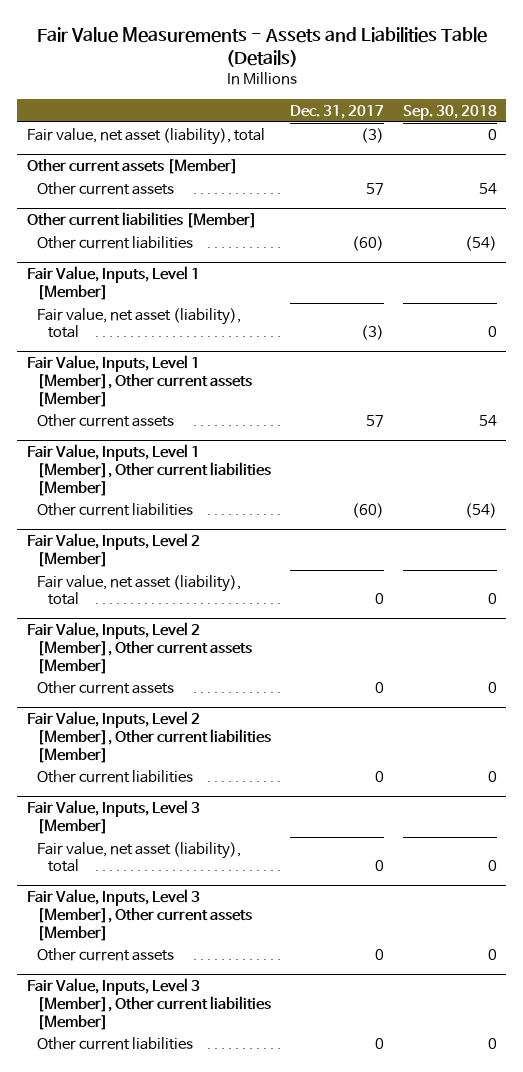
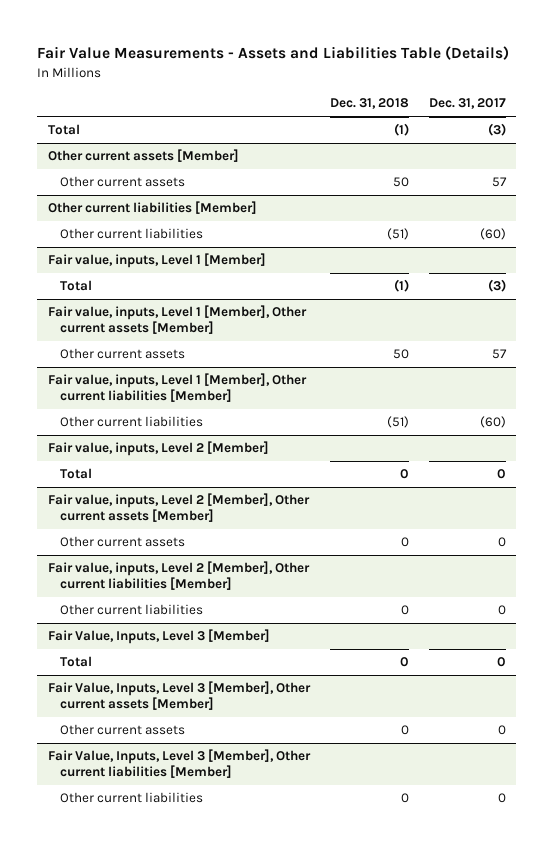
- | Dec. 31, 2017 | Sep. 30, 2018
+ | Dec. 31, 2018 | Dec. 31, 2017
- Fair value, net asset (liability), total | (3) | 0
+ Total | (1) | (3)
- Fair Value, Inputs, Level 1 [Member]
- Fair value, net asset (liability), total | (3) | 0
- Fair Value, Inputs, Level 1 [Member], Other current assets [Member]
+ Fair value, inputs, Level 1 [Member]
+ Total | (1) | (3)
+ Fair value, inputs, Level 1 [Member], Other current assets [Member]
- Fair Value, Inputs, Level 1 [Member], Other current liabilities [Member]
+ Fair value, inputs, Level 1 [Member], Other current liabilities [Member]
- Fair Value, Inputs, Level 2 [Member]
- Fair value, net asset (liability), total | 0 | 0
- Fair Value, Inputs, Level 2 [Member], Other current assets [Member]
+ Fair value, inputs, Level 2 [Member]
+ Total | 0 | 0
+ Fair value, inputs, Level 2 [Member], Other current assets [Member]
- Fair Value, Inputs, Level 2 [Member], Other current liabilities [Member]
+ Fair value, inputs, Level 2 [Member], Other current liabilities [Member]
@ Fair Value, Inputs, Level 3 [Member]
- Fair value, net asset (liability), total | 0 | 0
+ Total | 0 | 0

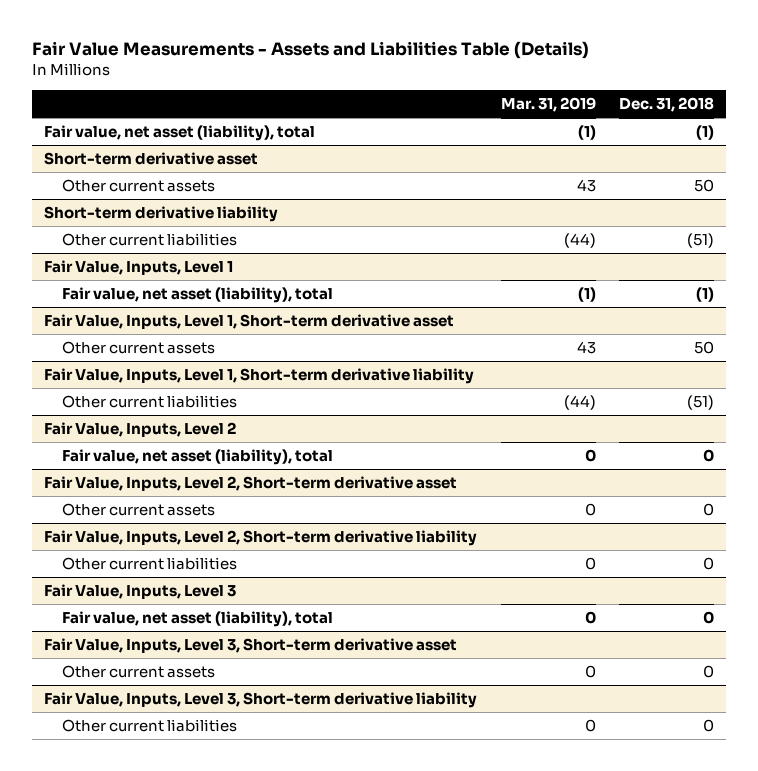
- | Dec. 31, 2018 | Dec. 31, 2017
+ | Mar. 31, 2019 | Dec. 31, 2018
- Total | (1) | (3)
- Other current assets [Member]
+ Fair value, net asset (liability), total | (1) | (1)
+ Short-term derivative asset
- Other current liabilities [Member]
+ Short-term derivative liability
- Fair value, inputs, Level 1 [Member]
- Total | (1) | (3)
- Fair value, inputs, Level 1 [Member], Other current assets [Member]
+ Fair Value, Inputs, Level 1
+ Fair value, net asset (liability), total | (1) | (1)
+ Fair Value, Inputs, Level 1, Short-term derivative asset
- Fair value, inputs, Level 1 [Member], Other current liabilities [Member]
+ Fair Value, Inputs, Level 1, Short-term derivative liability
- Fair value, inputs, Level 2 [Member]
- Total | 0 | 0
- Fair value, inputs, Level 2 [Member], Other current assets [Member]
+ Fair Value, Inputs, Level 2
+ Fair value, net asset (liability), total | 0 | 0
+ Fair Value, Inputs, Level 2, Short-term derivative asset
- Fair value, inputs, Level 2 [Member], Other current liabilities [Member]
+ Fair Value, Inputs, Level 2, Short-term derivative liability
- Fair Value, Inputs, Level 3 [Member]
- Total | 0 | 0
- Fair Value, Inputs, Level 3 [Member], Other current assets [Member]
+ Fair Value, Inputs, Level 3
+ Fair value, net asset (liability), total | 0 | 0
+ Fair Value, Inputs, Level 3, Short-term derivative asset
- Fair Value, Inputs, Level 3 [Member], Other current liabilities [Member]
+ Fair Value, Inputs, Level 3, Short-term derivative liability

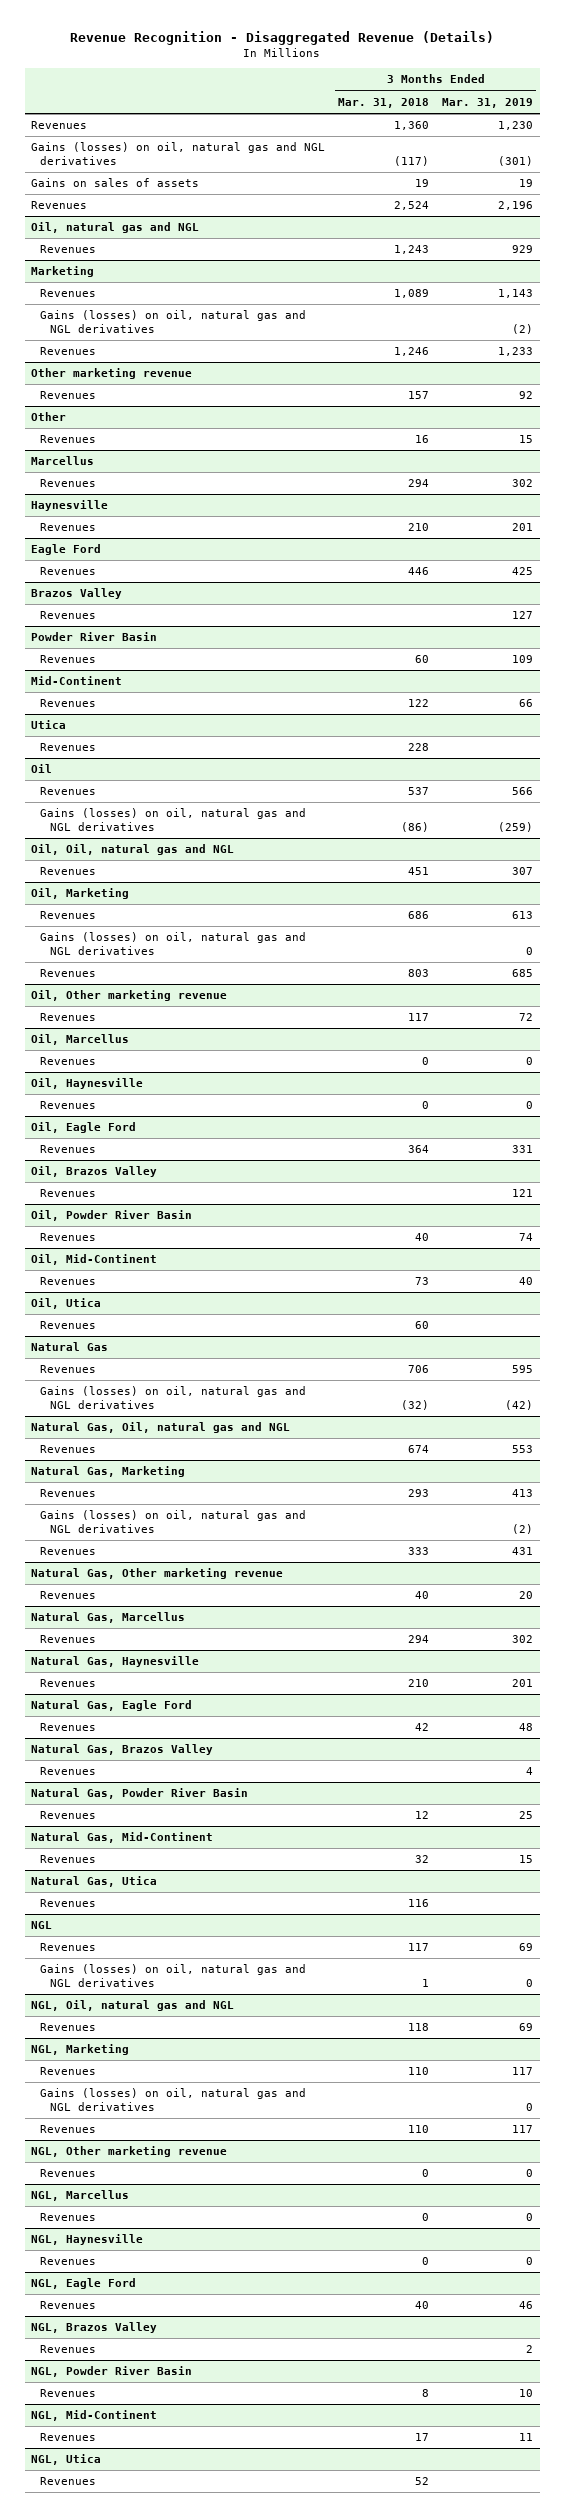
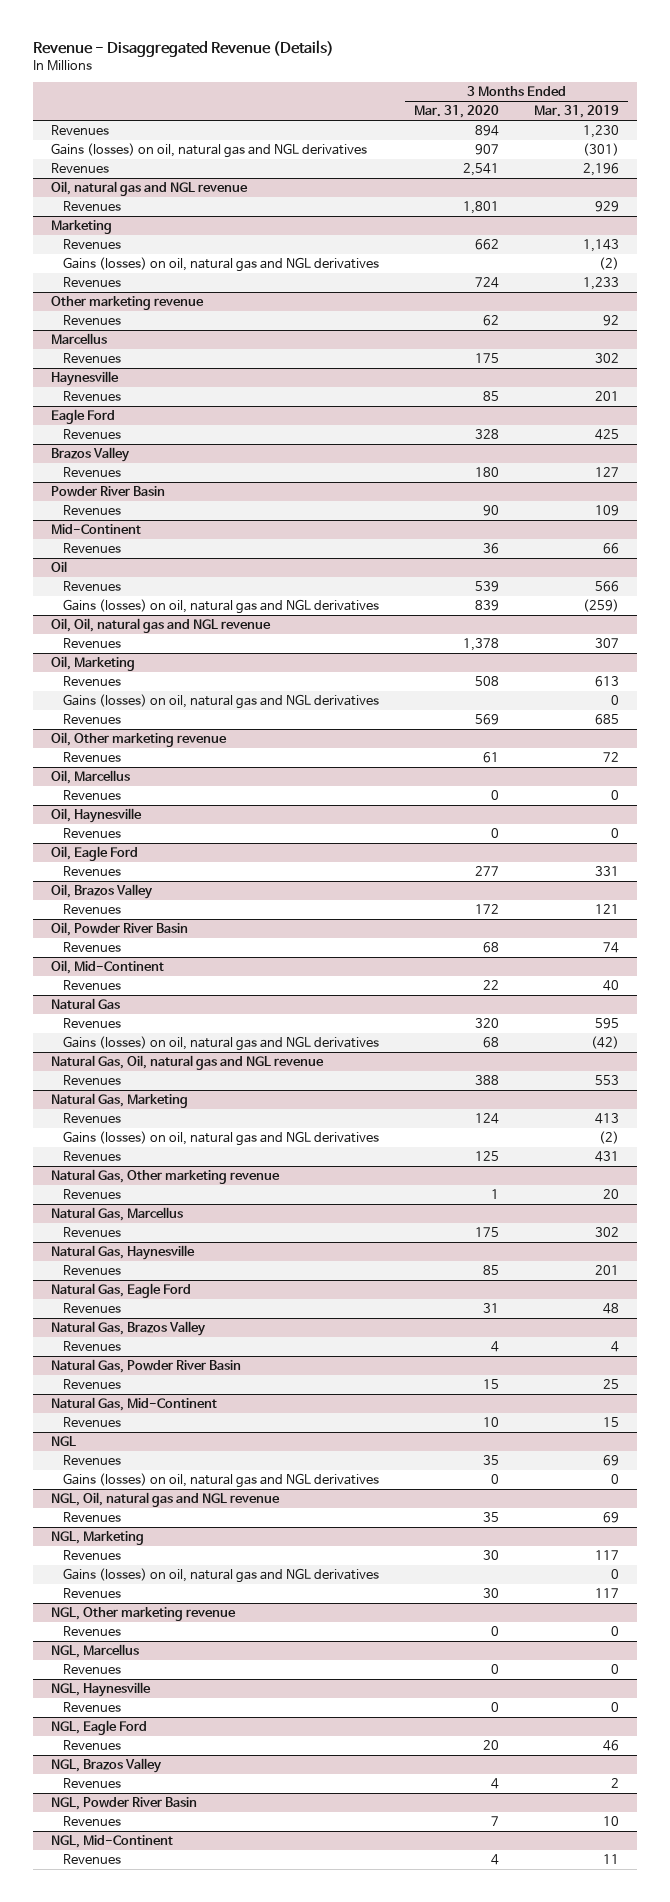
- Revenue Recognition - Disaggregated Revenue (Details)
+ Revenue - Disaggregated Revenue (Details)
- | 3 Months Ended Mar. 31, 2018 | 3 Months Ended Mar. 31, 2019
+ | 3 Months Ended Mar. 31, 2020 | 3 Months Ended Mar. 31, 2019
- Gains on sales of assets | 19 | 19
- Oil, natural gas and NGL
+ Oil, natural gas and NGL revenue
- Other
- Revenues | 16 | 15
- Utica
- Revenues | 228 |
- Oil, Oil, natural gas and NGL
+ Oil, Oil, natural gas and NGL revenue
- Oil, Utica
- Revenues | 60 |
- Natural Gas, Oil, natural gas and NGL
+ Natural Gas, Oil, natural gas and NGL revenue
- Natural Gas, Utica
- Revenues | 116 |
- NGL, Oil, natural gas and NGL
+ NGL, Oil, natural gas and NGL revenue
- NGL, Utica
- Revenues | 52 |

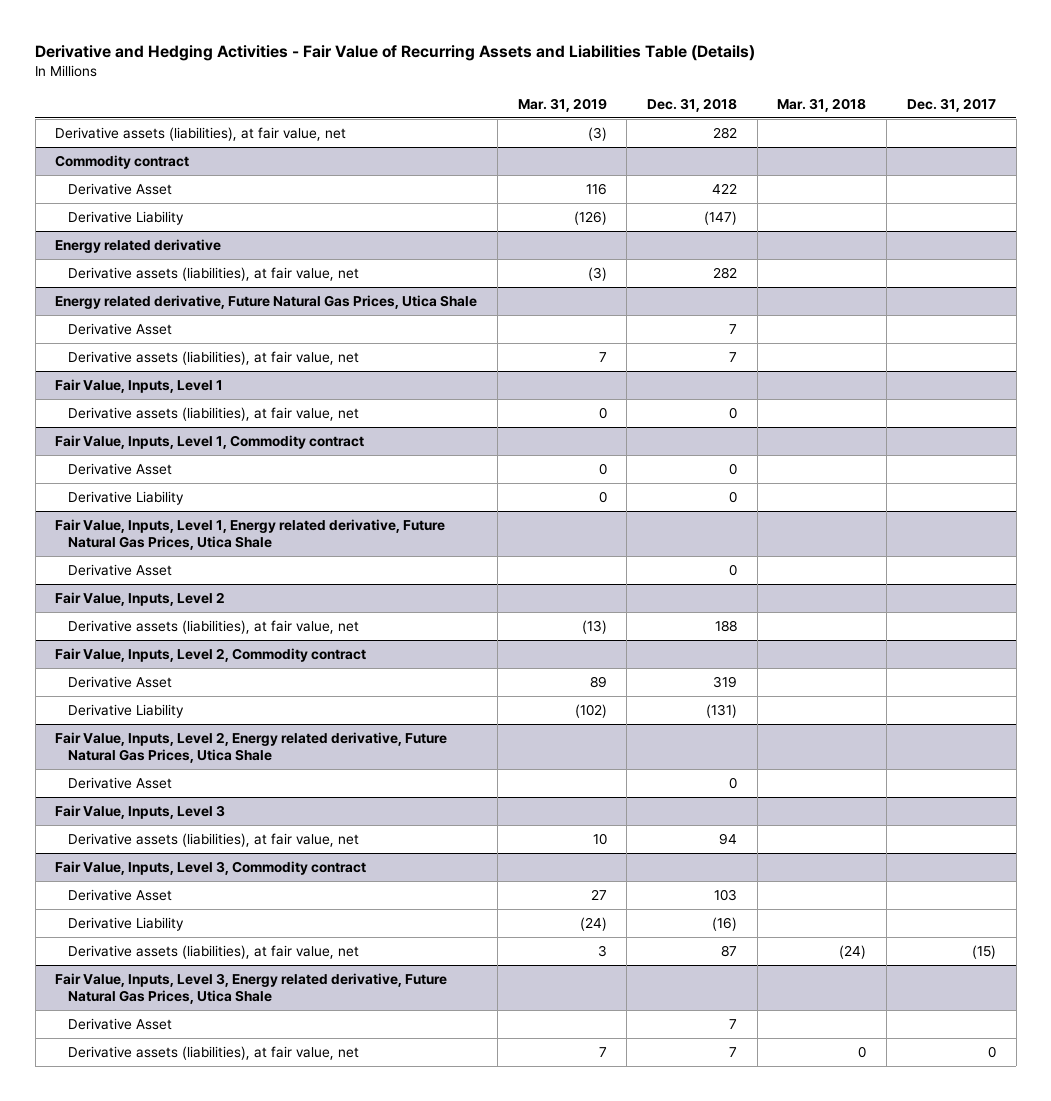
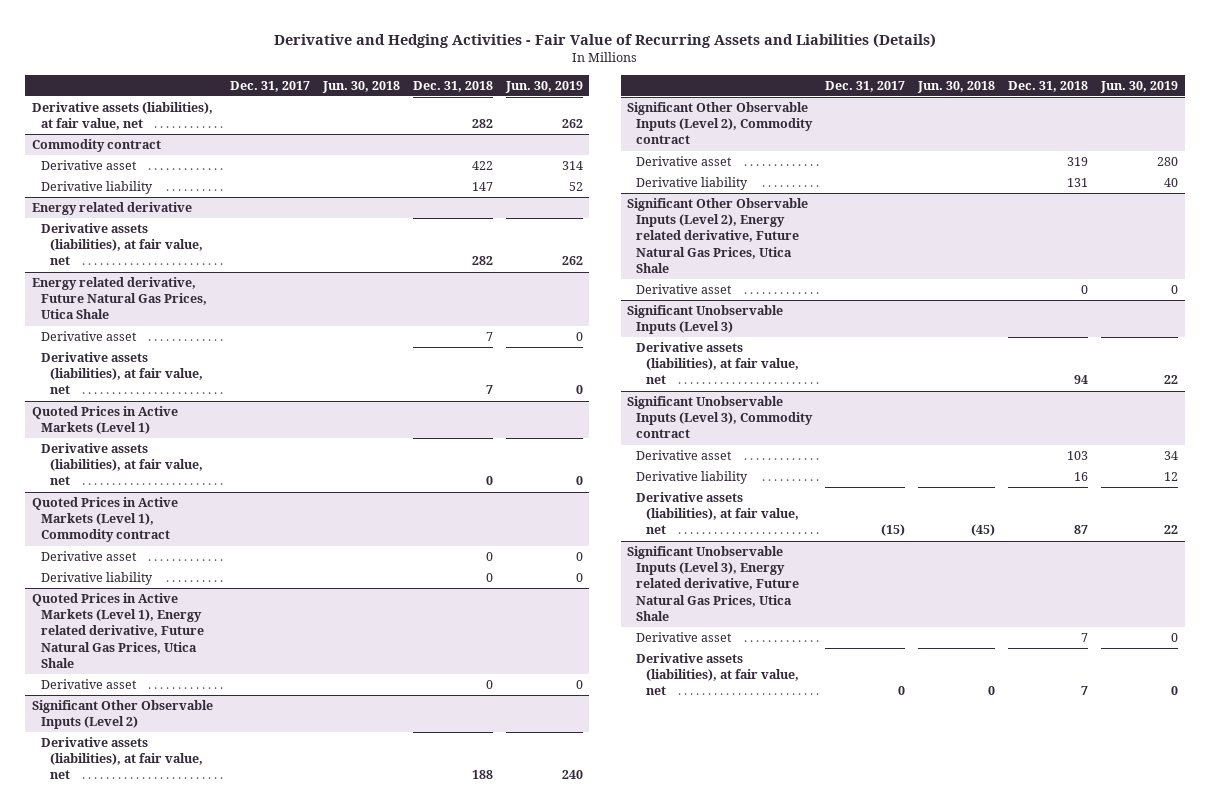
- Derivative and Hedging Activities - Fair Value of Recurring Assets and Liabilities Table (Details)
+ Derivative and Hedging Activities - Fair Value of Recurring Assets and Liabilities (Details)
- | Mar. 31, 2019 | Dec. 31, 2018 | Mar. 31, 2018 | Dec. 31, 2017
+ | Dec. 31, 2017 | Jun. 30, 2018 | Dec. 31, 2018 | Jun. 30, 2019
@ Commodity contract
- Derivative Asset | 116 | 422 | |
- Derivative Liability | (126) | (147) | |
+ Derivative asset | | | 422 | 314
+ Derivative liability | | | 147 | 52
@ Energy related derivative, Future Natural Gas Prices, Utica Shale
- Derivative Asset | | 7 | |
+ Derivative asset | | | 7 | 0
- Fair Value, Inputs, Level 1
+ Quoted Prices in Active Markets (Level 1)
- Fair Value, Inputs, Level 1, Commodity contract
- Derivative Asset | 0 | 0 | |
- Derivative Liability | 0 | 0 | |
- Fair Value, Inputs, Level 1, Energy related derivative, Future Natural Gas Prices, Utica Shale
- Derivative Asset | | 0 | |
- Fair Value, Inputs, Level 2
+ Quoted Prices in Active Markets (Level 1), Commodity contract
+ Derivative asset | | | 0 | 0
+ Derivative liability | | | 0 | 0
+ Quoted Prices in Active Markets (Level 1), Energy related derivative, Future Natural Gas Prices, Utica Shale
+ Derivative asset | | | 0 | 0
+ Significant Other Observable Inputs (Level 2)
- Fair Value, Inputs, Level 2, Commodity contract
- Derivative Asset | 89 | 319 | |
- Derivative Liability | (102) | (131) | |
- Fair Value, Inputs, Level 2, Energy related derivative, Future Natural Gas Prices, Utica Shale
- Derivative Asset | | 0 | |
- Fair Value, Inputs, Level 3
+ Significant Other Observable Inputs (Level 2), Commodity contract
+ Derivative asset | | | 319 | 280
+ Derivative liability | | | 131 | 40
+ Significant Other Observable Inputs (Level 2), Energy related derivative, Future Natural Gas Prices, Utica Shale
+ Derivative asset | | | 0 | 0
+ Significant Unobservable Inputs (Level 3)
- Fair Value, Inputs, Level 3, Commodity contract
- Derivative Asset | 27 | 103 | |
- Derivative Liability | (24) | (16) | |
+ Significant Unobservable Inputs (Level 3), Commodity contract
+ Derivative asset | | | 103 | 34
+ Derivative liability | | | 16 | 12
- Fair Value, Inputs, Level 3, Energy related derivative, Future Natural Gas Prices, Utica Shale
- Derivative Asset | | 7 | |
+ Significant Unobservable Inputs (Level 3), Energy related derivative, Future Natural Gas Prices, Utica Shale
+ Derivative asset | | | 7 | 0

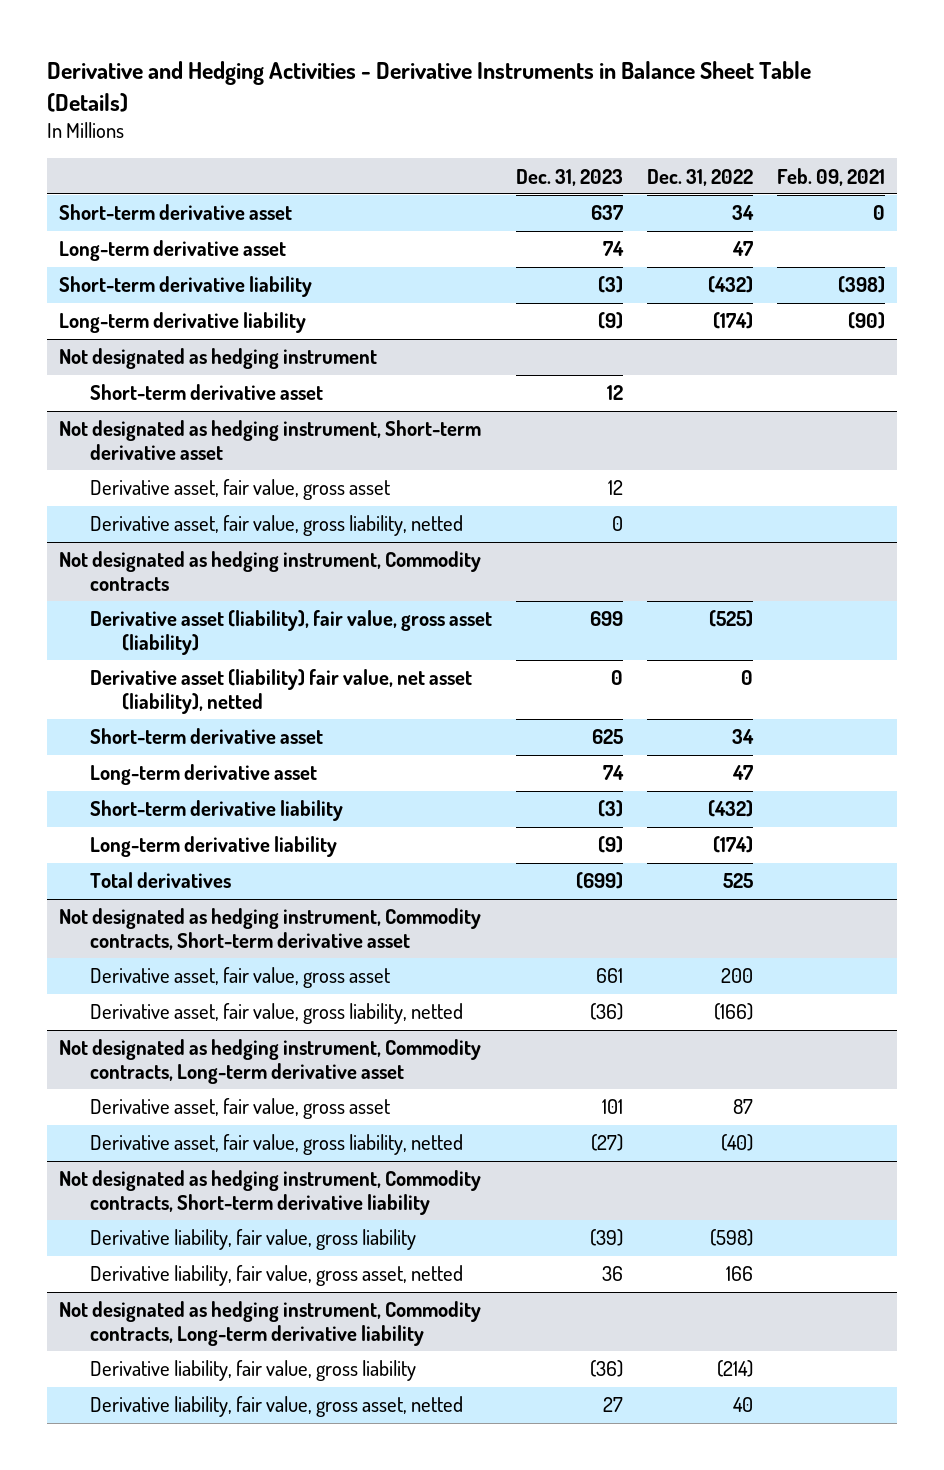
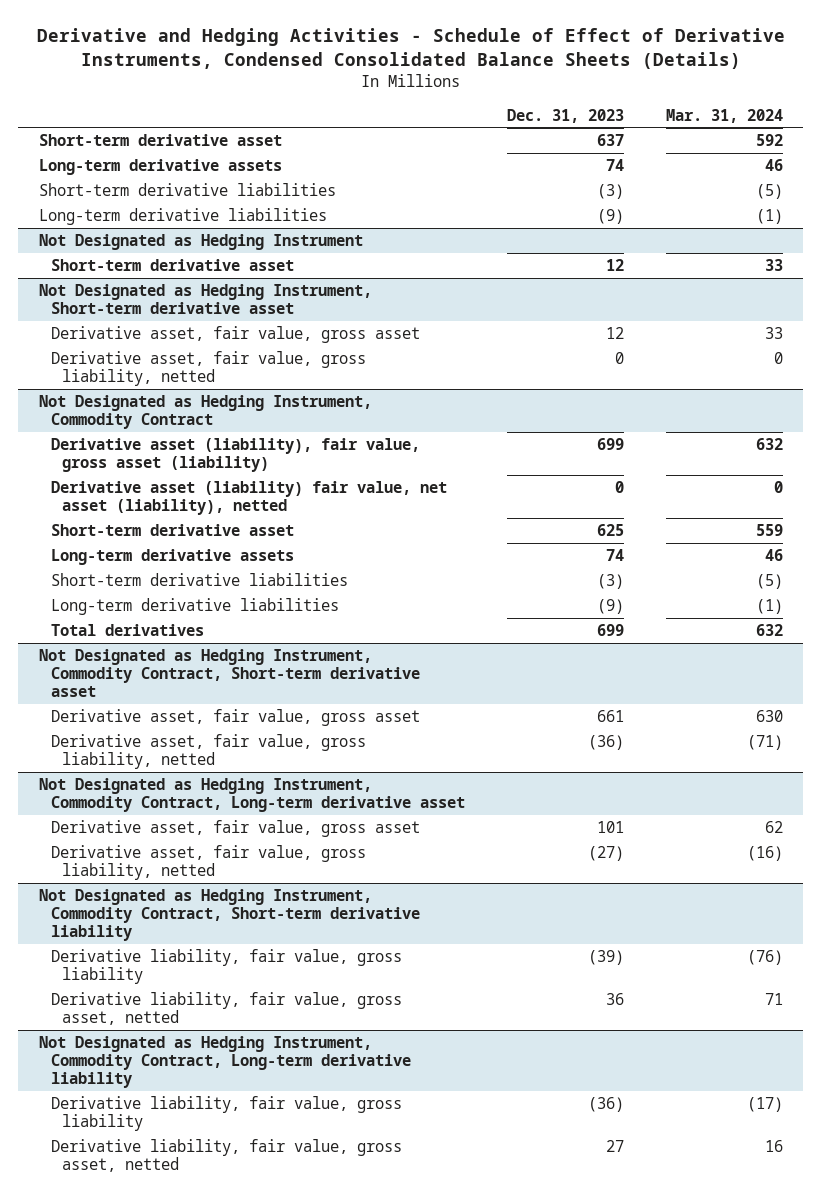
- Derivative and Hedging Activities - Derivative Instruments in Balance Sheet Table (Details)
+ Derivative and Hedging Activities - Schedule of Effect of Derivative Instruments, Condensed Consolidated Balance Sheets (Details)
- | Dec. 31, 2023 | Dec. 31, 2022 | Feb. 09, 2021
+ | Dec. 31, 2023 | Mar. 31, 2024
- Long-term derivative asset | 74 | 47 |
- Short-term derivative liability | (3) | (432) | (398)
- Long-term derivative liability | (9) | (174) | (90)
- Not designated as hedging instrument
+ Long-term derivative assets | 74 | 46
+ Short-term derivative liabilities | (3) | (5)
+ Long-term derivative liabilities | (9) | (1)
+ Not Designated as Hedging Instrument
- Not designated as hedging instrument, Short-term derivative asset
+ Not Designated as Hedging Instrument, Short-term derivative asset
- Not designated as hedging instrument, Commodity contracts
+ Not Designated as Hedging Instrument, Commodity Contract
- Long-term derivative asset | 74 | 47 |
- Short-term derivative liability | (3) | (432) |
- Long-term derivative liability | (9) | (174) |
- Total derivatives | (699) | 525 |
- Not designated as hedging instrument, Commodity contracts, Short-term derivative asset
+ Long-term derivative assets | 74 | 46
+ Short-term derivative liabilities | (3) | (5)
+ Long-term derivative liabilities | (9) | (1)
+ Total derivatives | 699 | 632
+ Not Designated as Hedging Instrument, Commodity Contract, Short-term derivative asset
- Not designated as hedging instrument, Commodity contracts, Long-term derivative asset
+ Not Designated as Hedging Instrument, Commodity Contract, Long-term derivative asset
- Not designated as hedging instrument, Commodity contracts, Short-term derivative liability
+ Not Designated as Hedging Instrument, Commodity Contract, Short-term derivative liability
- Not designated as hedging instrument, Commodity contracts, Long-term derivative liability
+ Not Designated as Hedging Instrument, Commodity Contract, Long-term derivative liability

